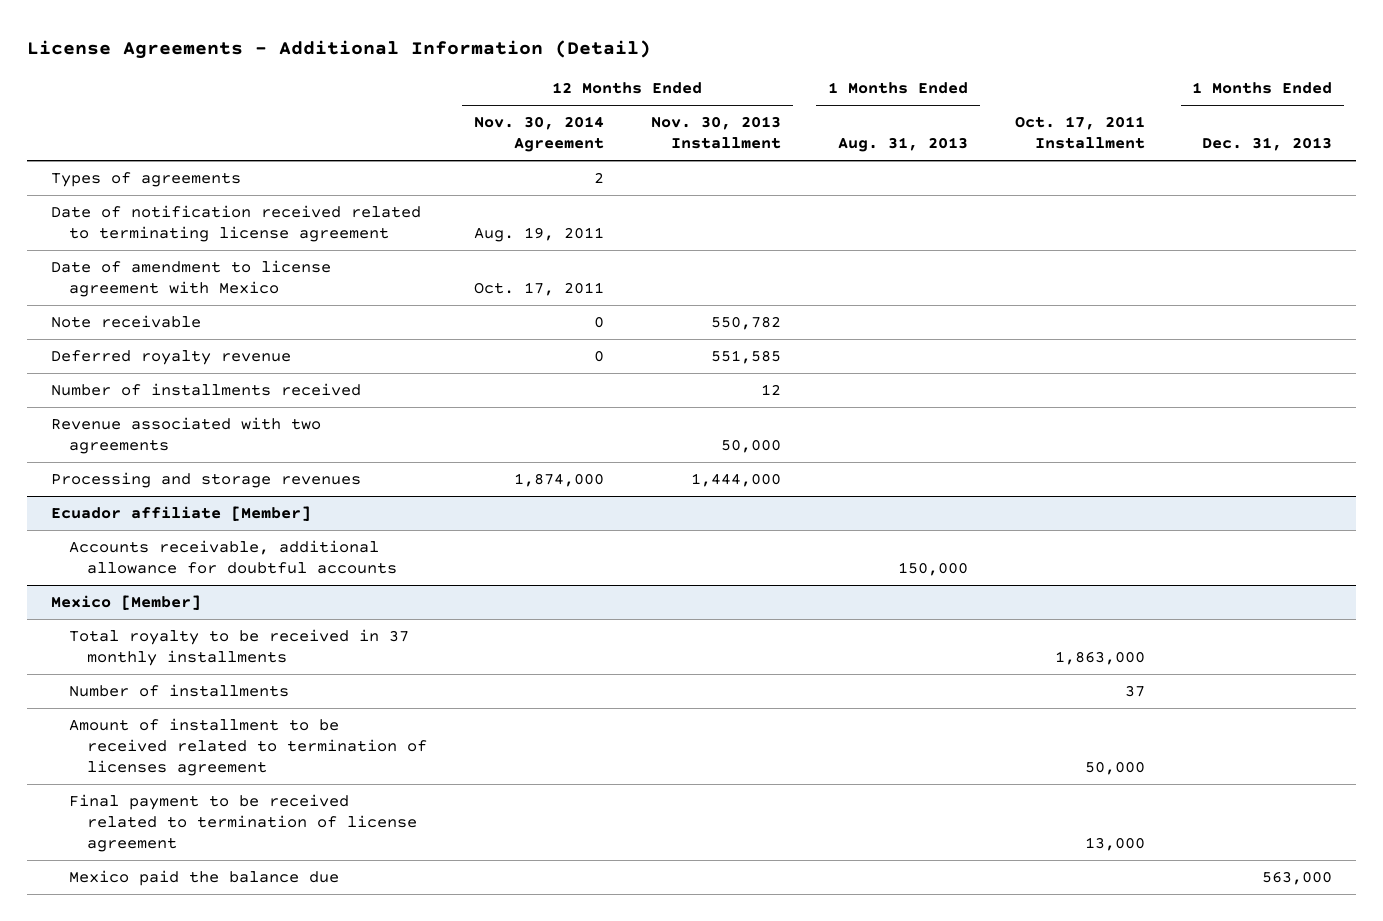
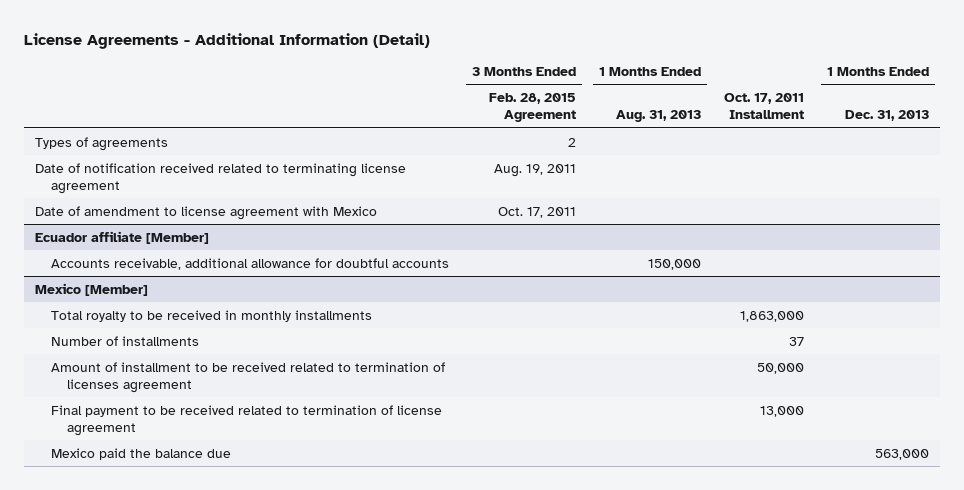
- | 12 Months Ended Nov. 30, 2014 Agreement | 12 Months Ended Nov. 30, 2013 Installment | 1 Months Ended Aug. 31, 2013 | Oct. 17, 2011 Installment | 1 Months Ended Dec. 31, 2013
+ | 3 Months Ended Feb. 28, 2015 Agreement | 1 Months Ended Aug. 31, 2013 | Oct. 17, 2011 Installment | 1 Months Ended Dec. 31, 2013
- Note receivable | 0 | 550,782 | | |
- Deferred royalty revenue | 0 | 551,585 | | |
- Number of installments received | | 12 | | |
- Revenue associated with two agreements | | 50,000 | | |
- Processing and storage revenues | 1,874,000 | 1,444,000 | | |
@ Mexico [Member]
- Total royalty to be received in 37 monthly installments | | | | 1,863,000 |
+ Total royalty to be received in monthly installments | | | 1,863,000 |

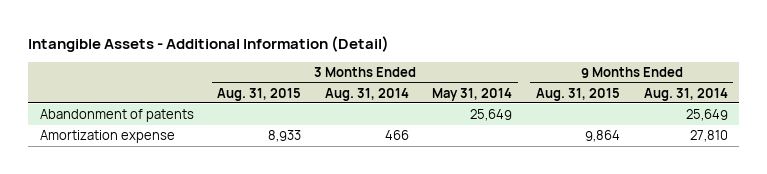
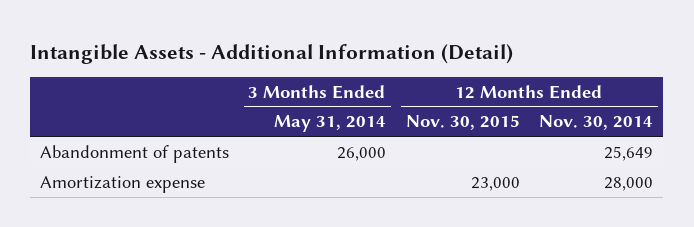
- | 3 Months Ended Aug. 31, 2015 | 3 Months Ended Aug. 31, 2014 | 3 Months Ended May 31, 2014 | 9 Months Ended Aug. 31, 2015 | 9 Months Ended Aug. 31, 2014
+ | 3 Months Ended May 31, 2014 | 12 Months Ended Nov. 30, 2015 | 12 Months Ended Nov. 30, 2014
- Abandonment of patents | | | 25,649 | | 25,649
+ Abandonment of patents | 26,000 | | 25,649

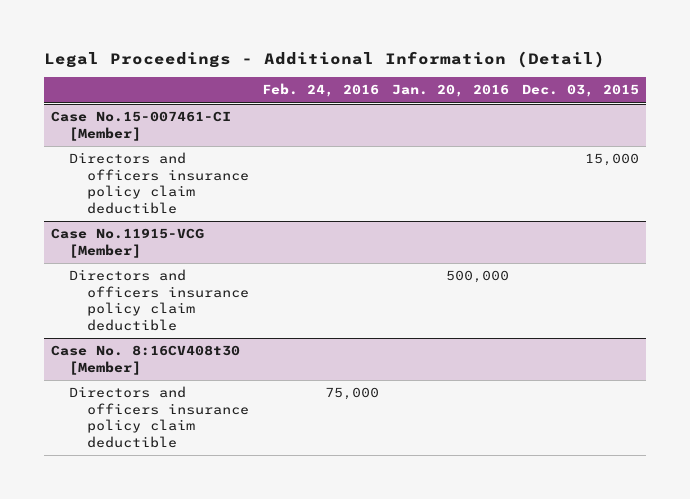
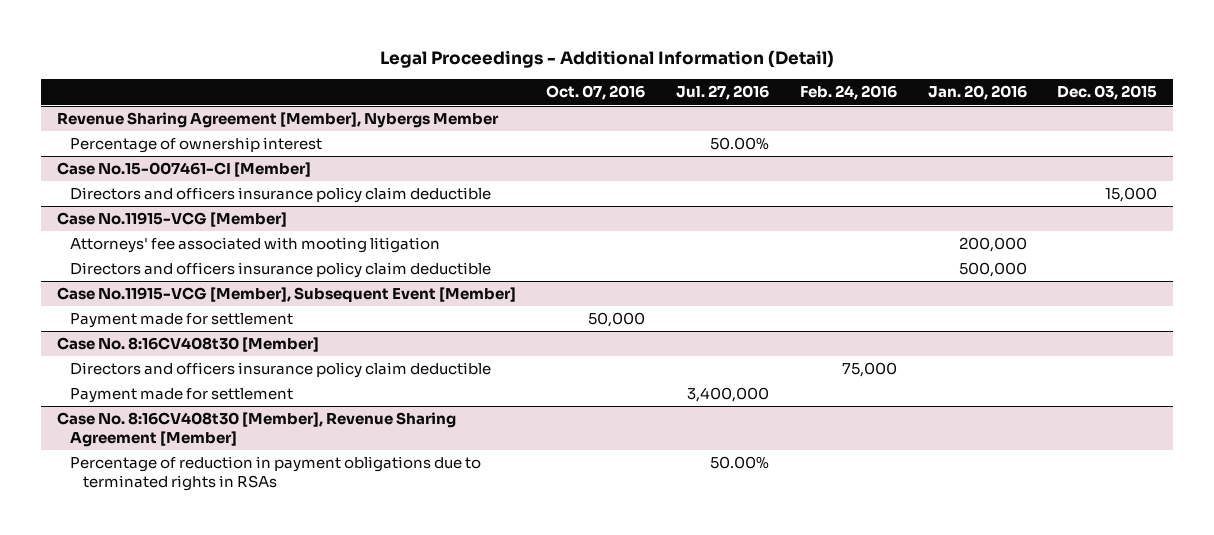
- | Feb. 24, 2016 | Jan. 20, 2016 | Dec. 03, 2015
+ | Oct. 07, 2016 | Jul. 27, 2016 | Feb. 24, 2016 | Jan. 20, 2016 | Dec. 03, 2015
+ Revenue Sharing Agreement [Member], Nybergs Member
+ Percentage of ownership interest | | 50.00% | | |
@ Case No.11915-VCG [Member]
+ Attorneys' fee associated with mooting litigation | | | | 200,000 |
+ Case No.11915-VCG [Member], Subsequent Event [Member]
+ Payment made for settlement | 50,000 | | | |
@ Case No. 8:16CV408t30 [Member]
+ Payment made for settlement | | 3,400,000 | | |
+ Case No. 8:16CV408t30 [Member], Revenue Sharing Agreement [Member]
+ Percentage of reduction in payment obligations due to terminated rights in RSAs | | 50.00% | | |

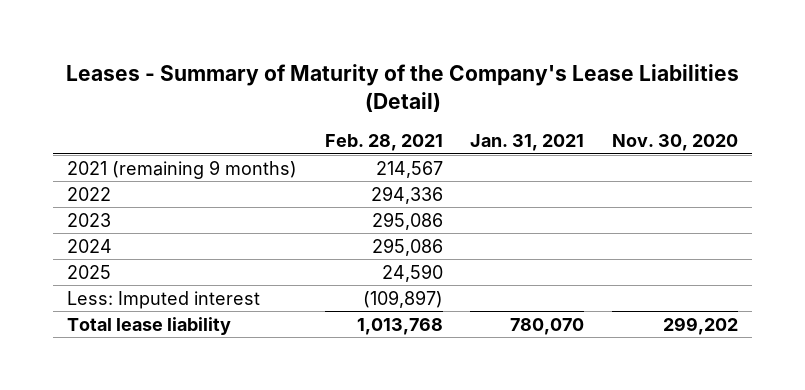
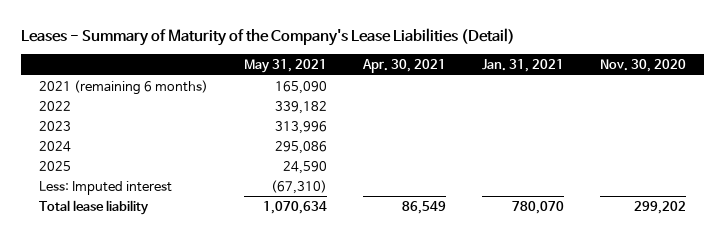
- | Feb. 28, 2021 | Jan. 31, 2021 | Nov. 30, 2020
+ | May 31, 2021 | Apr. 30, 2021 | Jan. 31, 2021 | Nov. 30, 2020
- 2021 (remaining 9 months) | 214,567 | |
+ 2021 (remaining 6 months) | 165,090 | | |

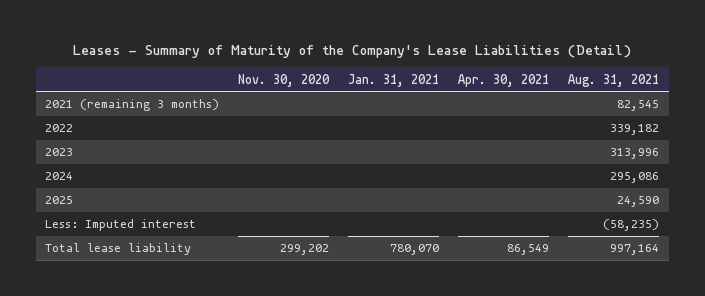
- | May 31, 2021 | Apr. 30, 2021 | Jan. 31, 2021 | Nov. 30, 2020
+ | Nov. 30, 2020 | Jan. 31, 2021 | Apr. 30, 2021 | Aug. 31, 2021
- 2021 (remaining 6 months) | 165,090 | | |
+ 2021 (remaining 3 months) | | | | 82,545

